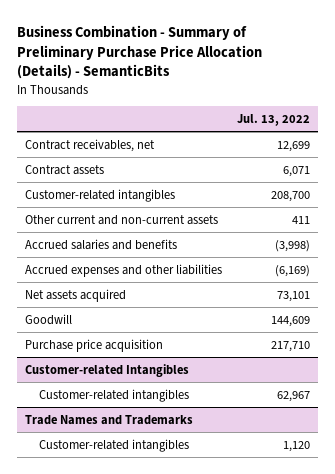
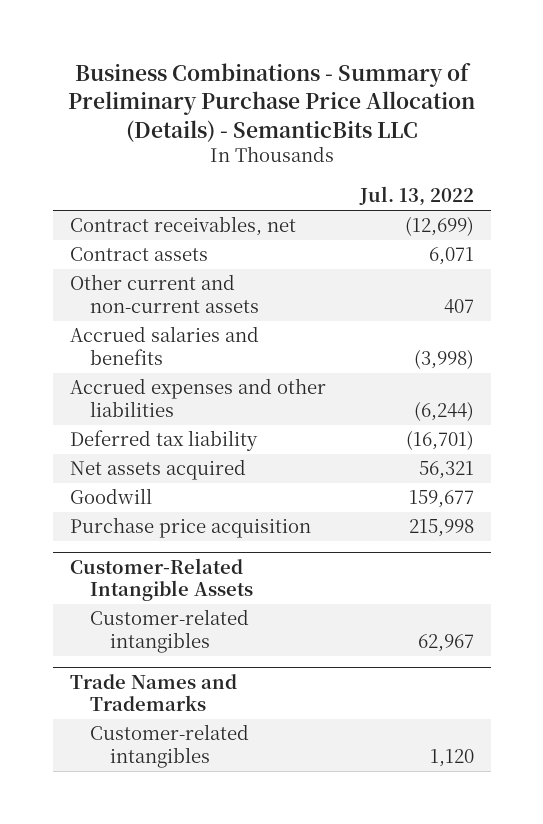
- Business Combination - Summary of Preliminary Purchase Price Allocation (Details) - SemanticBits
+ Business Combinations - Summary of Preliminary Purchase Price Allocation (Details) - SemanticBits LLC
- Contract receivables, net | 12,699
+ Contract receivables, net | (12,699)
- Customer-related intangibles | 208,700
- Other current and non-current assets | 411
+ Other current and non-current assets | 407
- Accrued expenses and other liabilities | (6,169)
- Net assets acquired | 73,101
- Goodwill | 144,609
- Purchase price acquisition | 217,710
- Customer-related Intangibles
+ Accrued expenses and other liabilities | (6,244)
+ Deferred tax liability | (16,701)
+ Net assets acquired | 56,321
+ Goodwill | 159,677
+ Purchase price acquisition | 215,998
+ Customer-Related Intangible Assets

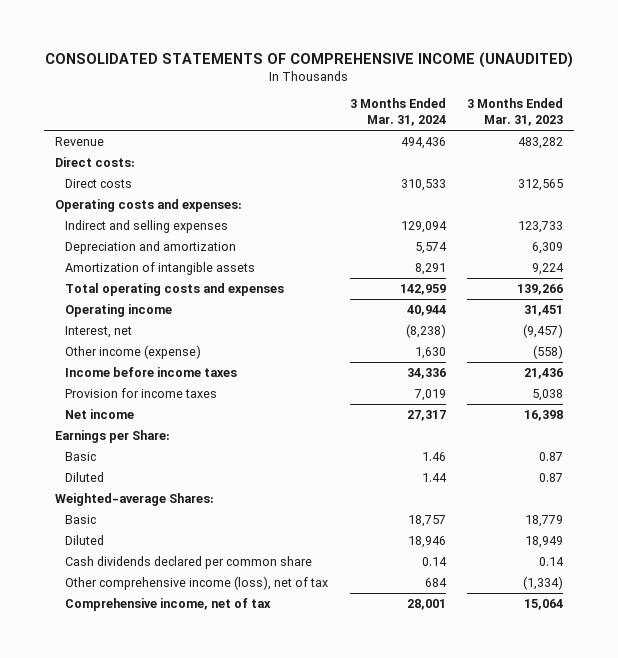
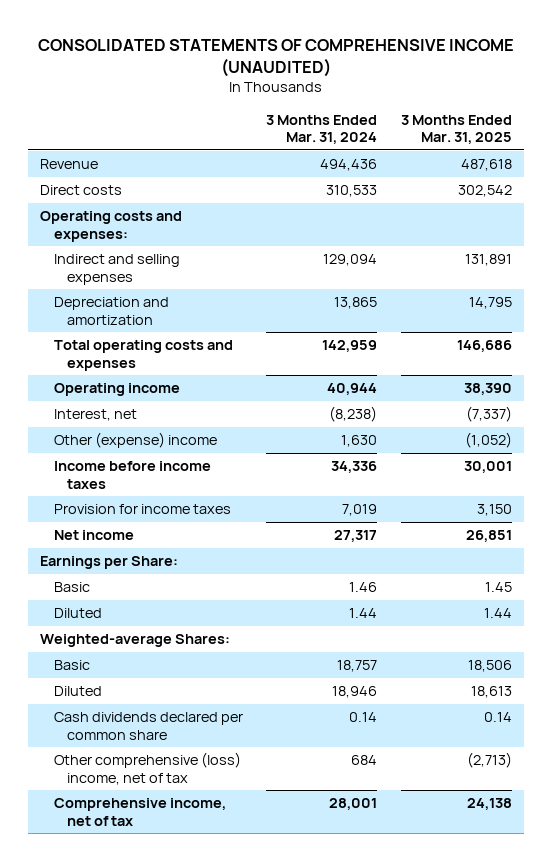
- | 3 Months Ended Mar. 31, 2024 | 3 Months Ended Mar. 31, 2023
+ | 3 Months Ended Mar. 31, 2024 | 3 Months Ended Mar. 31, 2025
- Direct costs:
- Depreciation and amortization | 5,574 | 6,309
- Amortization of intangible assets | 8,291 | 9,224
+ Depreciation and amortization | 13,865 | 14,795
- Other income (expense) | 1,630 | (558)
+ Other (expense) income | 1,630 | (1,052)
- Other comprehensive income (loss), net of tax | 684 | (1,334)
+ Other comprehensive (loss) income, net of tax | 684 | (2,713)

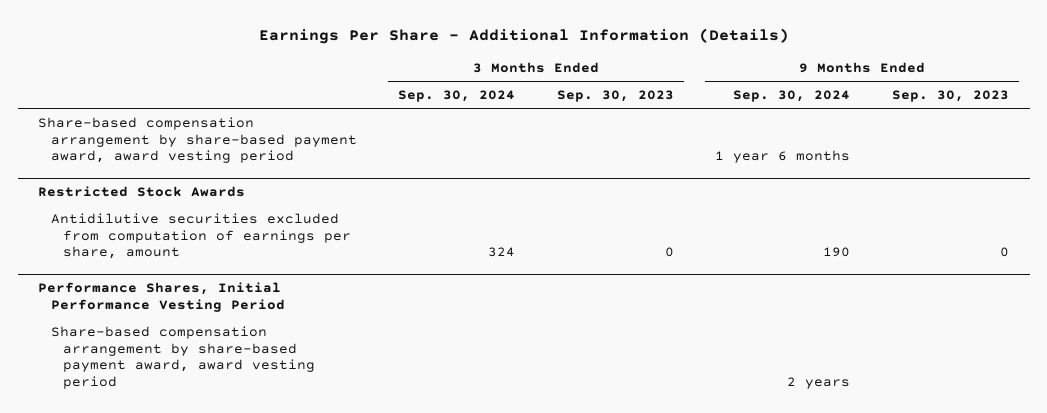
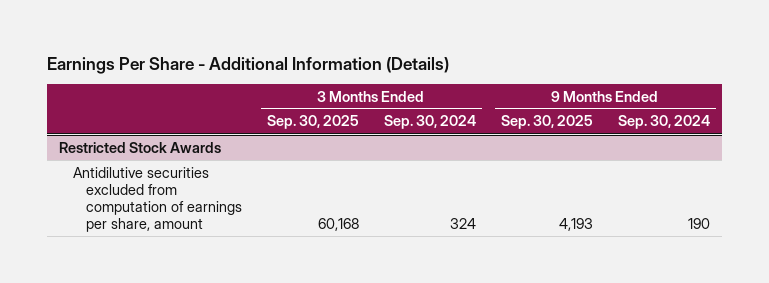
- | 3 Months Ended Sep. 30, 2024 | 3 Months Ended Sep. 30, 2023 | 9 Months Ended Sep. 30, 2024 | 9 Months Ended Sep. 30, 2023
+ | 3 Months Ended Sep. 30, 2025 | 3 Months Ended Sep. 30, 2024 | 9 Months Ended Sep. 30, 2025 | 9 Months Ended Sep. 30, 2024
- Share-based compensation arrangement by share-based payment award, award vesting period | | | 1 year 6 months |
- Performance Shares, Initial Performance Vesting Period
- Share-based compensation arrangement by share-based payment award, award vesting period | | | 2 years |

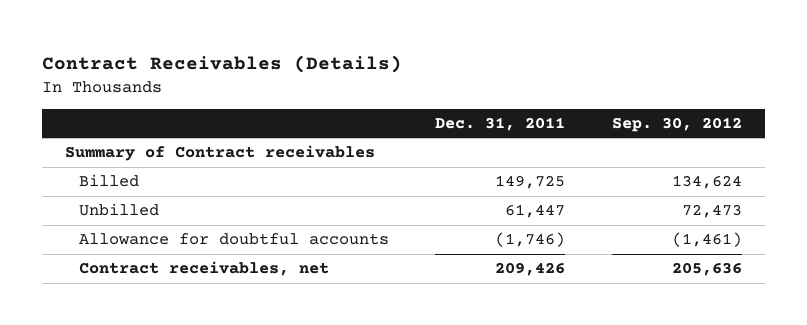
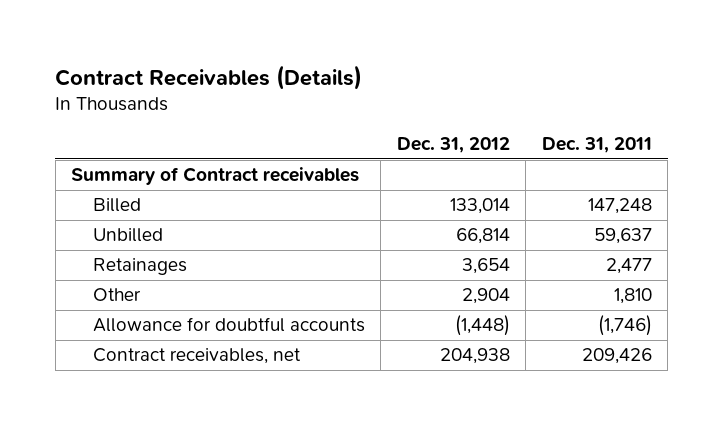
- | Dec. 31, 2011 | Sep. 30, 2012
+ | Dec. 31, 2012 | Dec. 31, 2011
- Billed | 149,725 | 134,624
- Unbilled | 61,447 | 72,473
+ Billed | 133,014 | 147,248
+ Unbilled | 66,814 | 59,637
+ Retainages | 3,654 | 2,477
+ Other | 2,904 | 1,810

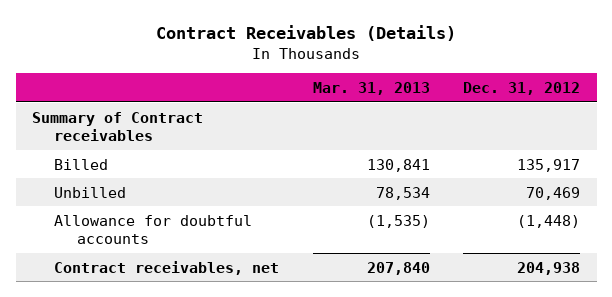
- | Dec. 31, 2012 | Dec. 31, 2011
+ | Mar. 31, 2013 | Dec. 31, 2012
- Billed | 133,014 | 147,248
- Unbilled | 66,814 | 59,637
- Retainages | 3,654 | 2,477
- Other | 2,904 | 1,810
+ Billed | 130,841 | 135,917
+ Unbilled | 78,534 | 70,469

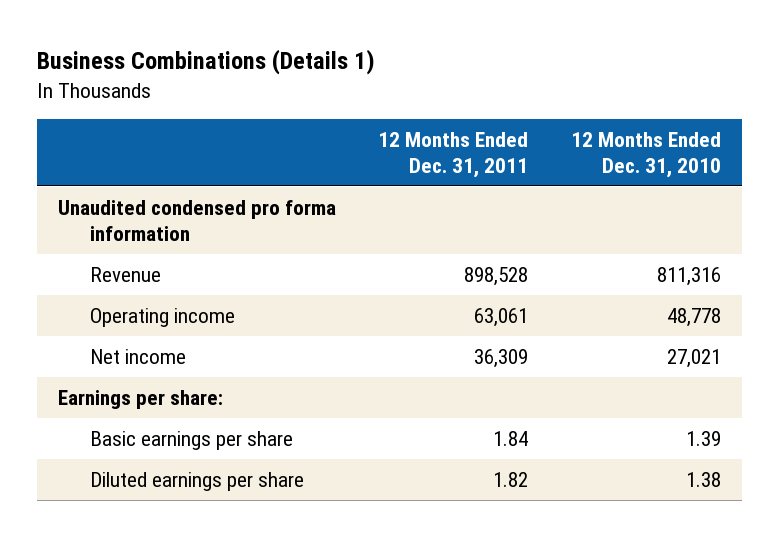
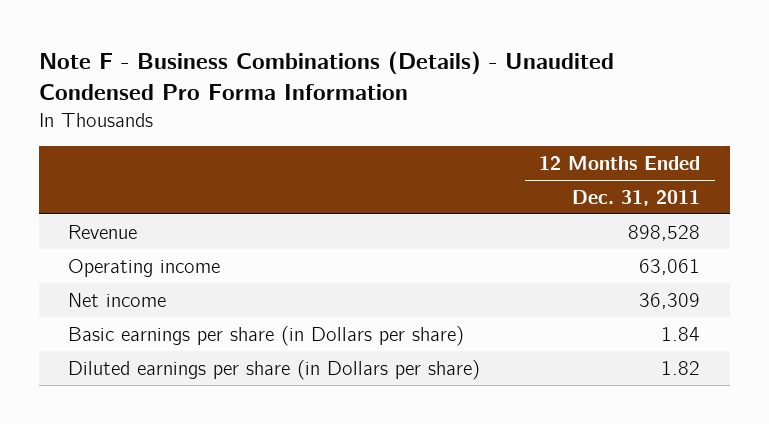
- Business Combinations (Details 1)
+ Note F - Business Combinations (Details) - Unaudited Condensed Pro Forma Information
- | 12 Months Ended Dec. 31, 2011 | 12 Months Ended Dec. 31, 2010
+ | 12 Months Ended Dec. 31, 2011
- Unaudited condensed pro forma information
- Earnings per share:
- Basic earnings per share | 1.84 | 1.39
- Diluted earnings per share | 1.82 | 1.38
+ Basic earnings per share (in Dollars per share) | 1.84
+ Diluted earnings per share (in Dollars per share) | 1.82

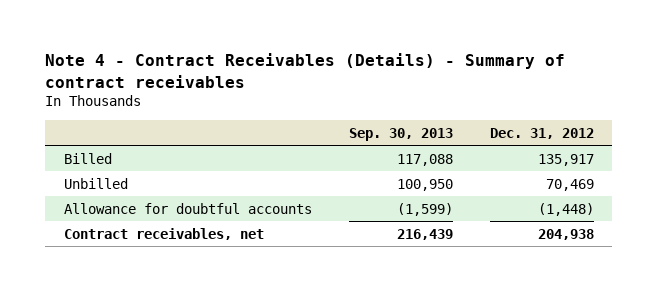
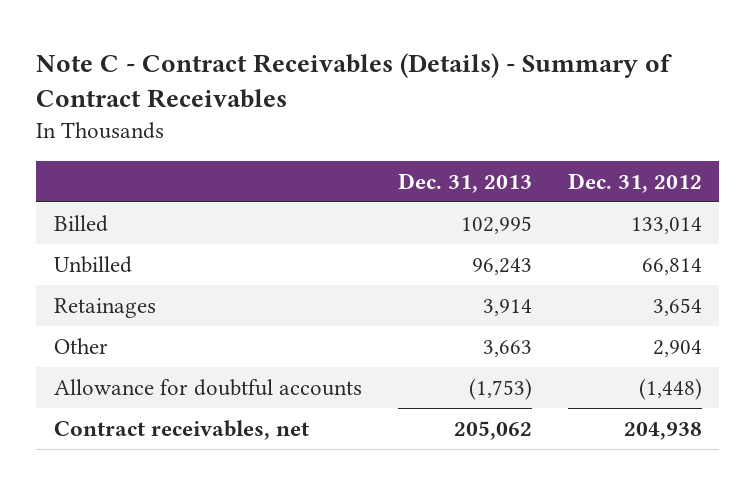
- Note 4 - Contract Receivables (Details) - Summary of contract receivables
+ Note C - Contract Receivables (Details) - Summary of Contract Receivables
- | Sep. 30, 2013 | Dec. 31, 2012
+ | Dec. 31, 2013 | Dec. 31, 2012
- Billed | 117,088 | 135,917
- Unbilled | 100,950 | 70,469
+ Billed | 102,995 | 133,014
+ Unbilled | 96,243 | 66,814
+ Retainages | 3,914 | 3,654
+ Other | 3,663 | 2,904

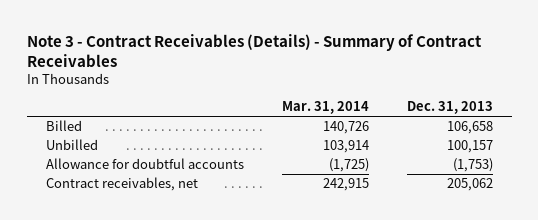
- Note C - Contract Receivables (Details) - Summary of Contract Receivables
+ Note 3 - Contract Receivables (Details) - Summary of Contract Receivables
- | Dec. 31, 2013 | Dec. 31, 2012
+ | Mar. 31, 2014 | Dec. 31, 2013
- Billed | 102,995 | 133,014
- Unbilled | 96,243 | 66,814
- Retainages | 3,914 | 3,654
- Other | 3,663 | 2,904
+ Billed | 140,726 | 106,658
+ Unbilled | 103,914 | 100,157

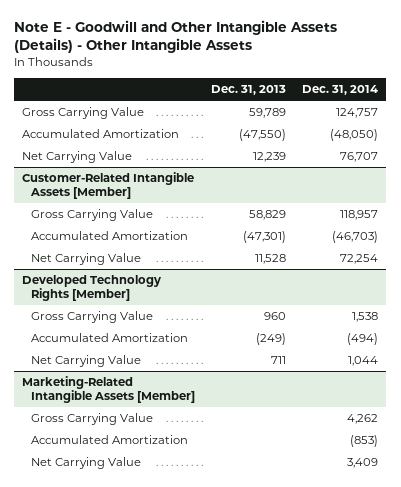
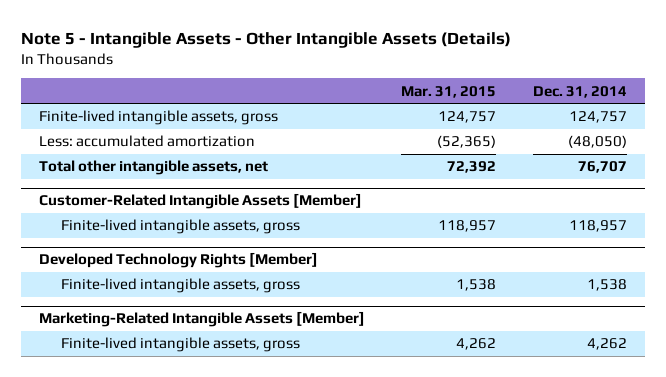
- Note E - Goodwill and Other Intangible Assets (Details) - Other Intangible Assets
+ Note 5 - Intangible Assets - Other Intangible Assets (Details)
- | Dec. 31, 2013 | Dec. 31, 2014
+ | Mar. 31, 2015 | Dec. 31, 2014
- Gross Carrying Value | 59,789 | 124,757
- Accumulated Amortization | (47,550) | (48,050)
- Net Carrying Value | 12,239 | 76,707
+ Finite-lived intangible assets, gross | 124,757 | 124,757
+ Less: accumulated amortization | (52,365) | (48,050)
+ Total other intangible assets, net | 72,392 | 76,707
@ Customer-Related Intangible Assets [Member]
- Gross Carrying Value | 58,829 | 118,957
- Accumulated Amortization | (47,301) | (46,703)
- Net Carrying Value | 11,528 | 72,254
+ Finite-lived intangible assets, gross | 118,957 | 118,957
@ Developed Technology Rights [Member]
- Gross Carrying Value | 960 | 1,538
- Accumulated Amortization | (249) | (494)
- Net Carrying Value | 711 | 1,044
+ Finite-lived intangible assets, gross | 1,538 | 1,538
@ Marketing-Related Intangible Assets [Member]
- Gross Carrying Value | | 4,262
- Accumulated Amortization | | (853)
- Net Carrying Value | | 3,409
+ Finite-lived intangible assets, gross | 4,262 | 4,262

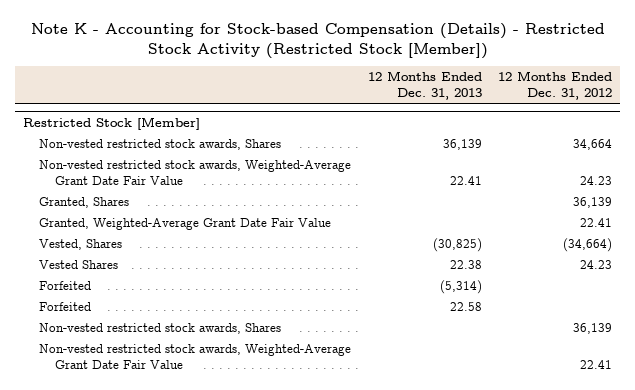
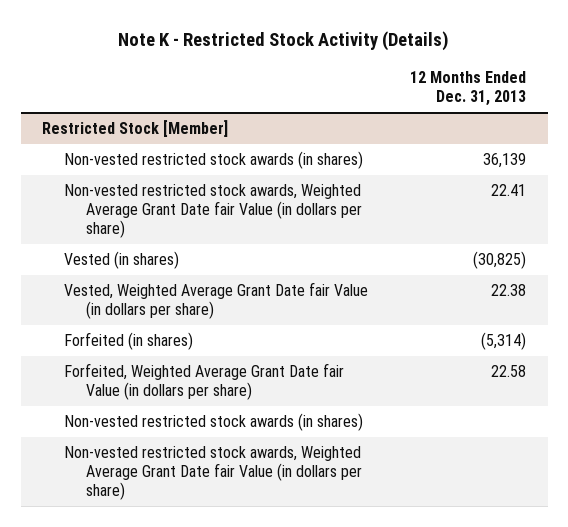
- Note K - Accounting for Stock-based Compensation (Details) - Restricted Stock Activity (Restricted Stock [Member])
+ Note K - Restricted Stock Activity (Details)
- | 12 Months Ended Dec. 31, 2013 | 12 Months Ended Dec. 31, 2012
+ | 12 Months Ended Dec. 31, 2013
@ Restricted Stock [Member]
- Non-vested restricted stock awards, Shares | 36,139 | 34,664
- Non-vested restricted stock awards, Weighted-Average Grant Date Fair Value | 22.41 | 24.23
- Granted, Shares | | 36,139
- Granted, Weighted-Average Grant Date Fair Value | | 22.41
- Vested, Shares | (30,825) | (34,664)
- Vested Shares | 22.38 | 24.23
- Forfeited | (5,314) |
- Forfeited | 22.58 |
- Non-vested restricted stock awards, Shares | | 36,139
- Non-vested restricted stock awards, Weighted-Average Grant Date Fair Value | | 22.41
+ Non-vested restricted stock awards (in shares) | 36,139
+ Non-vested restricted stock awards, Weighted Average Grant Date fair Value (in dollars per share) | 22.41
+ Vested (in shares) | (30,825)
+ Vested, Weighted Average Grant Date fair Value (in dollars per share) | 22.38
+ Forfeited (in shares) | (5,314)
+ Forfeited, Weighted Average Grant Date fair Value (in dollars per share) | 22.58
+ Non-vested restricted stock awards (in shares)
+ Non-vested restricted stock awards, Weighted Average Grant Date fair Value (in dollars per share)

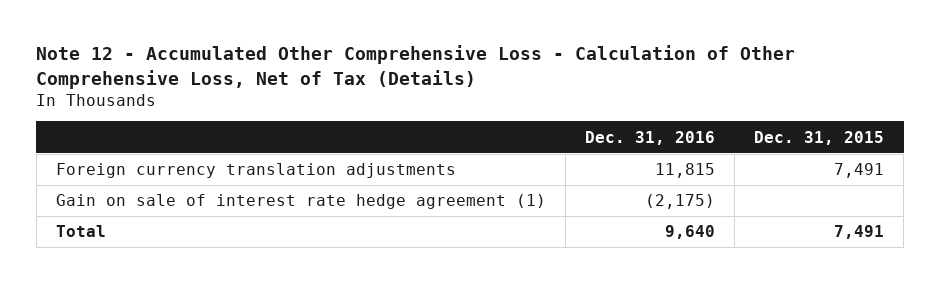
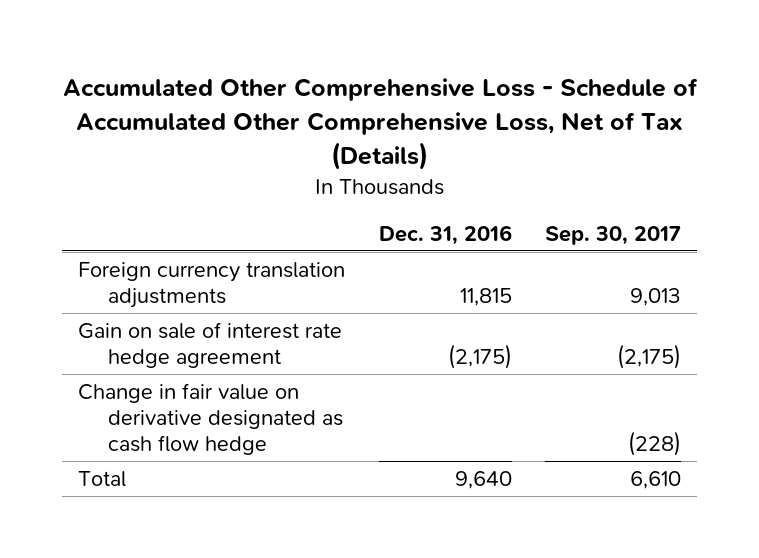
- Note 12 - Accumulated Other Comprehensive Loss - Calculation of Other Comprehensive Loss, Net of Tax (Details)
+ Accumulated Other Comprehensive Loss - Schedule of Accumulated Other Comprehensive Loss, Net of Tax (Details)
- | Dec. 31, 2016 | Dec. 31, 2015
+ | Dec. 31, 2016 | Sep. 30, 2017
- Gain on sale of interest rate hedge agreement (1) | (2,175) |
+ Gain on sale of interest rate hedge agreement | (2,175) | (2,175)
+ Change in fair value on derivative designated as cash flow hedge | | (228)

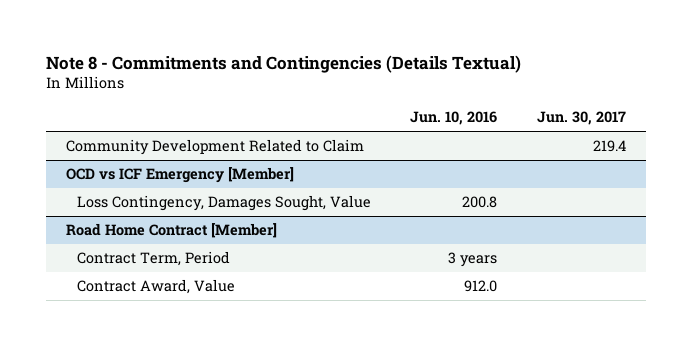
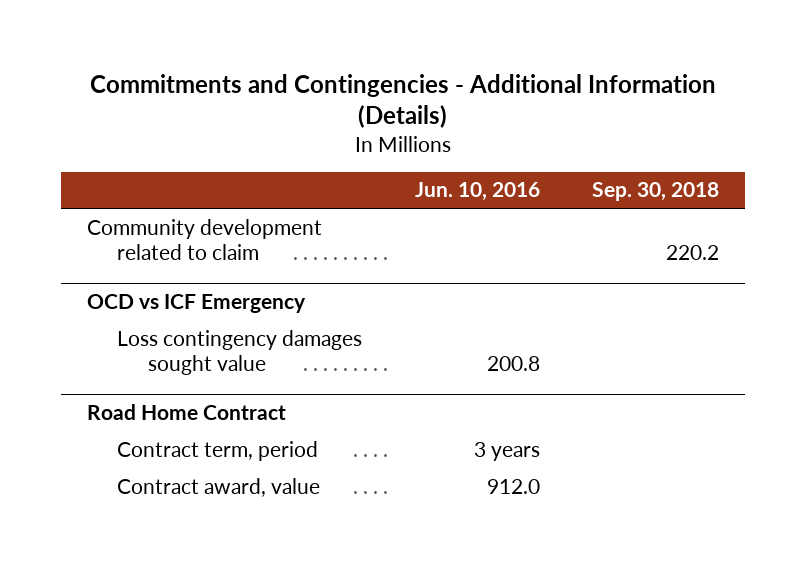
- Note 8 - Commitments and Contingencies (Details Textual)
+ Commitments and Contingencies - Additional Information (Details)
- | Jun. 10, 2016 | Jun. 30, 2017
+ | Jun. 10, 2016 | Sep. 30, 2018
- Community Development Related to Claim | | 219.4
- OCD vs ICF Emergency [Member]
- Loss Contingency, Damages Sought, Value | 200.8 |
- Road Home Contract [Member]
- Contract Term, Period | 3 years |
- Contract Award, Value | 912.0 |
+ Community development related to claim | | 220.2
+ OCD vs ICF Emergency
+ Loss contingency damages sought value | 200.8 |
+ Road Home Contract
+ Contract term, period | 3 years |
+ Contract award, value | 912.0 |

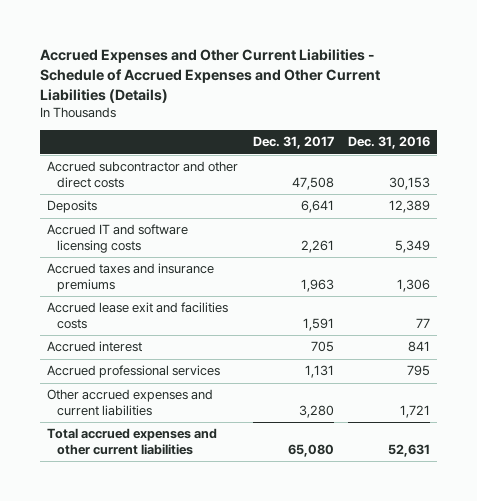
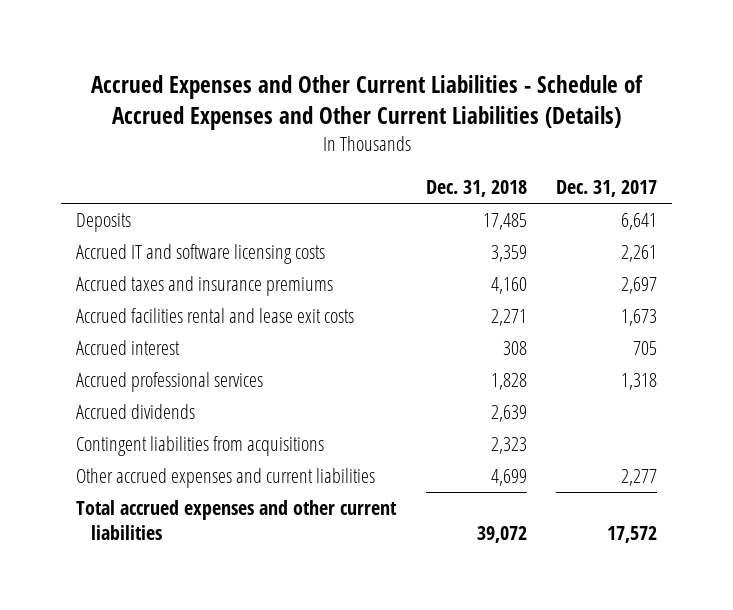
- | Dec. 31, 2017 | Dec. 31, 2016
+ | Dec. 31, 2018 | Dec. 31, 2017
- Accrued subcontractor and other direct costs | 47,508 | 30,153
- Accrued taxes and insurance premiums | 1,963 | 1,306
- Accrued lease exit and facilities costs | 1,591 | 77
+ Accrued taxes and insurance premiums | 4,160 | 2,697
+ Accrued facilities rental and lease exit costs | 2,271 | 1,673
- Accrued professional services | 1,131 | 795
- Other accrued expenses and current liabilities | 3,280 | 1,721
- Total accrued expenses and other current liabilities | 65,080 | 52,631
+ Accrued professional services | 1,828 | 1,318
+ Accrued dividends | 2,639 |
+ Contingent liabilities from acquisitions | 2,323 |
+ Other accrued expenses and current liabilities | 4,699 | 2,277
+ Total accrued expenses and other current liabilities | 39,072 | 17,572

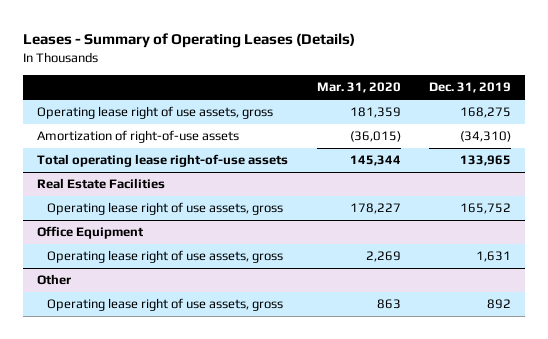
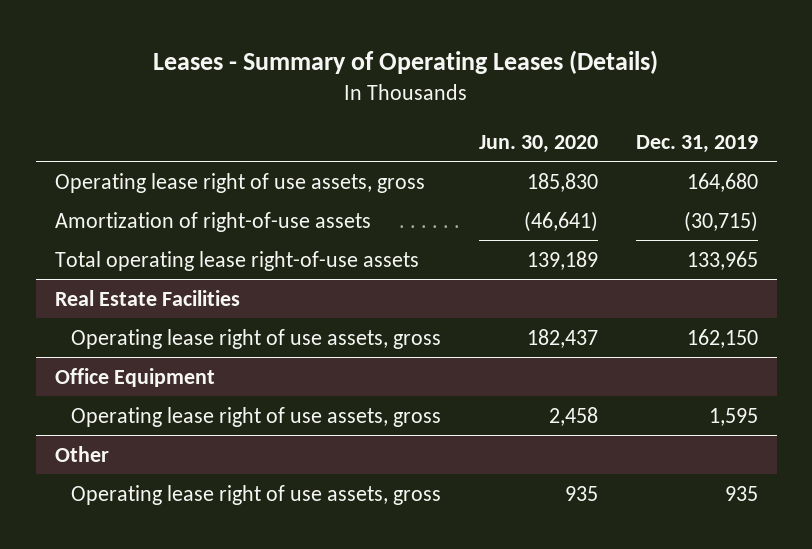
- | Mar. 31, 2020 | Dec. 31, 2019
+ | Jun. 30, 2020 | Dec. 31, 2019
- Operating lease right of use assets, gross | 181,359 | 168,275
- Amortization of right-of-use assets | (36,015) | (34,310)
+ Operating lease right of use assets, gross | 185,830 | 164,680
+ Amortization of right-of-use assets | (46,641) | (30,715)
@ Real Estate Facilities
- Operating lease right of use assets, gross | 178,227 | 165,752
+ Operating lease right of use assets, gross | 182,437 | 162,150
@ Office Equipment
- Operating lease right of use assets, gross | 2,269 | 1,631
+ Operating lease right of use assets, gross | 2,458 | 1,595
@ Other
- Operating lease right of use assets, gross | 863 | 892
+ Operating lease right of use assets, gross | 935 | 935

